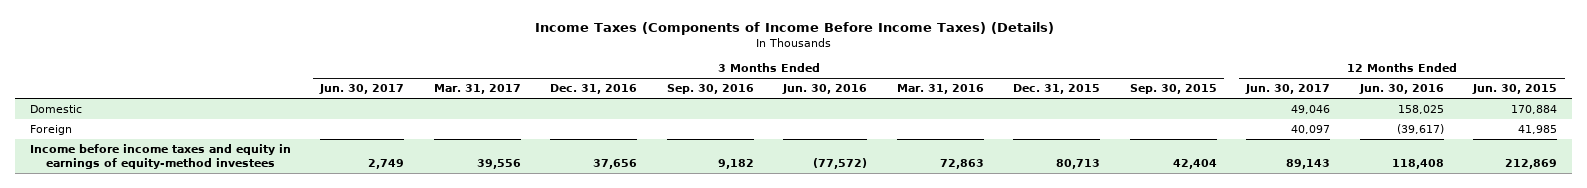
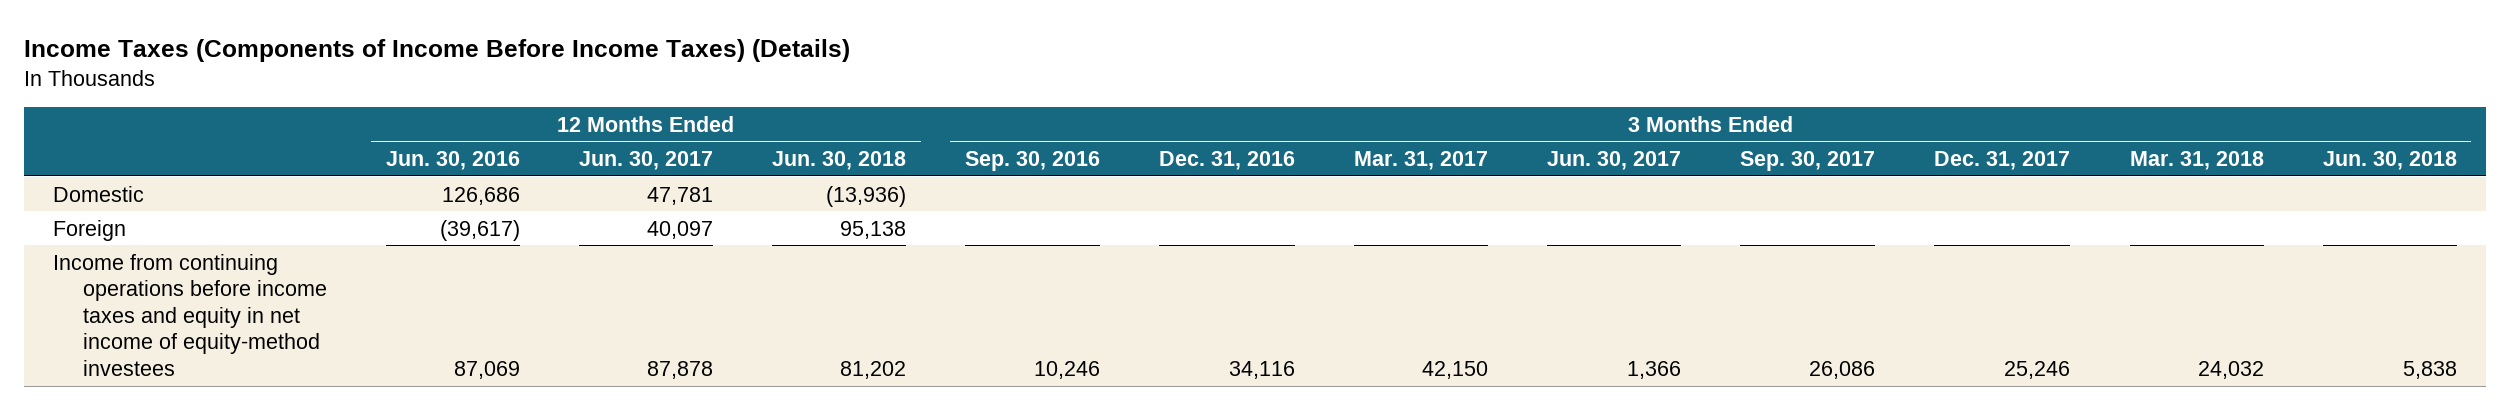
- | 3 Months Ended Jun. 30, 2017 | 3 Months Ended Mar. 31, 2017 | 3 Months Ended Dec. 31, 2016 | 3 Months Ended Sep. 30, 2016 | 3 Months Ended Jun. 30, 2016 | 3 Months Ended Mar. 31, 2016 | 3 Months Ended Dec. 31, 2015 | 3 Months Ended Sep. 30, 2015 | 12 Months Ended Jun. 30, 2017 | 12 Months Ended Jun. 30, 2016 | 12 Months Ended Jun. 30, 2015
+ | 12 Months Ended Jun. 30, 2016 | 12 Months Ended Jun. 30, 2017 | 12 Months Ended Jun. 30, 2018 | 3 Months Ended Sep. 30, 2016 | 3 Months Ended Dec. 31, 2016 | 3 Months Ended Mar. 31, 2017 | 3 Months Ended Jun. 30, 2017 | 3 Months Ended Sep. 30, 2017 | 3 Months Ended Dec. 31, 2017 | 3 Months Ended Mar. 31, 2018 | 3 Months Ended Jun. 30, 2018
- Domestic | | | | | | | | | 49,046 | 158,025 | 170,884
+ Domestic | 126,686 | 47,781 | (13,936) | | | | | | | |
- Income before income taxes and equity in earnings of equity-method investees | 2,749 | 39,556 | 37,656 | 9,182 | (77,572) | 72,863 | 80,713 | 42,404 | 89,143 | 118,408 | 212,869
+ Income from continuing operations before income taxes and equity in net income of equity-method investees | 87,069 | 87,878 | 81,202 | 10,246 | 34,116 | 42,150 | 1,366 | 26,086 | 25,246 | 24,032 | 5,838

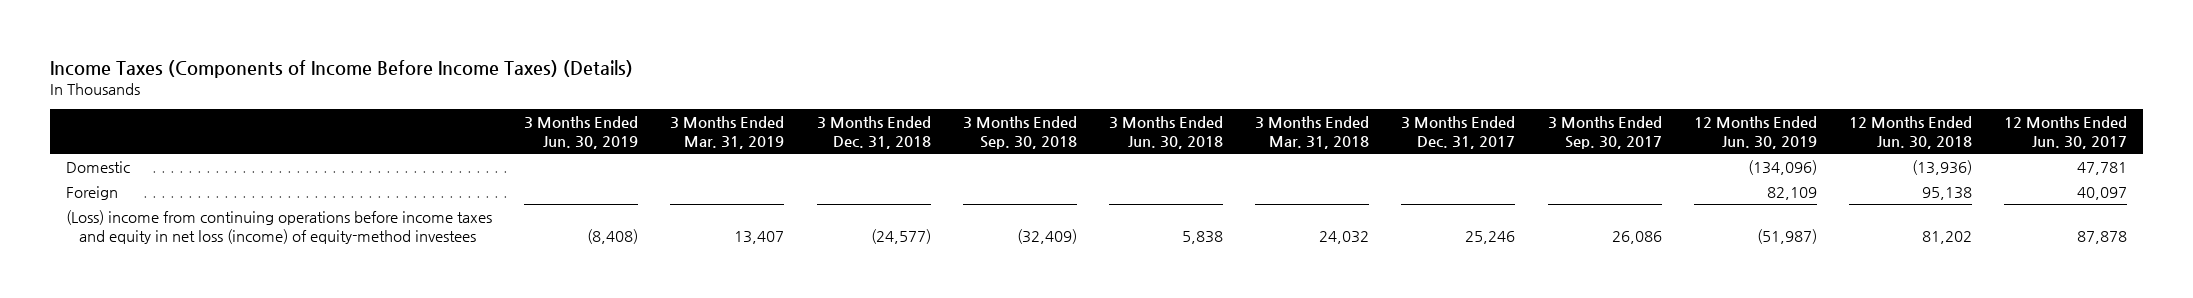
- | 12 Months Ended Jun. 30, 2016 | 12 Months Ended Jun. 30, 2017 | 12 Months Ended Jun. 30, 2018 | 3 Months Ended Sep. 30, 2016 | 3 Months Ended Dec. 31, 2016 | 3 Months Ended Mar. 31, 2017 | 3 Months Ended Jun. 30, 2017 | 3 Months Ended Sep. 30, 2017 | 3 Months Ended Dec. 31, 2017 | 3 Months Ended Mar. 31, 2018 | 3 Months Ended Jun. 30, 2018
+ | 3 Months Ended Jun. 30, 2019 | 3 Months Ended Mar. 31, 2019 | 3 Months Ended Dec. 31, 2018 | 3 Months Ended Sep. 30, 2018 | 3 Months Ended Jun. 30, 2018 | 3 Months Ended Mar. 31, 2018 | 3 Months Ended Dec. 31, 2017 | 3 Months Ended Sep. 30, 2017 | 12 Months Ended Jun. 30, 2019 | 12 Months Ended Jun. 30, 2018 | 12 Months Ended Jun. 30, 2017
- Income from continuing operations before income taxes and equity in net income of equity-method investees | 87,069 | 87,878 | 81,202 | 10,246 | 34,116 | 42,150 | 1,366 | 26,086 | 25,246 | 24,032 | 5,838
+ (Loss) income from continuing operations before income taxes and equity in net loss (income) of equity-method investees | (8,408) | 13,407 | (24,577) | (32,409) | 5,838 | 24,032 | 25,246 | 26,086 | (51,987) | 81,202 | 87,878

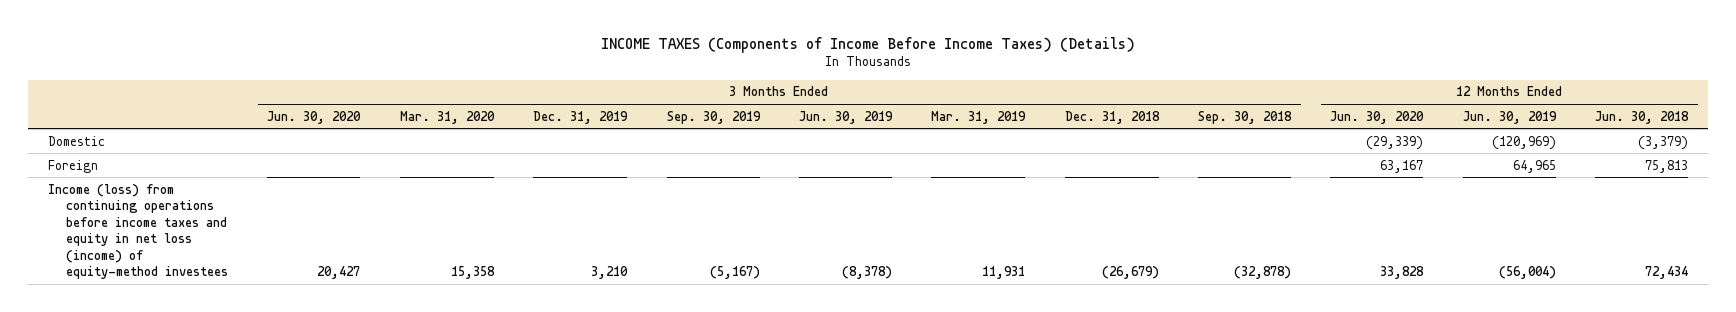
- Income Taxes (Components of Income Before Income Taxes) (Details)
+ INCOME TAXES (Components of Income Before Income Taxes) (Details)
- | 3 Months Ended Jun. 30, 2019 | 3 Months Ended Mar. 31, 2019 | 3 Months Ended Dec. 31, 2018 | 3 Months Ended Sep. 30, 2018 | 3 Months Ended Jun. 30, 2018 | 3 Months Ended Mar. 31, 2018 | 3 Months Ended Dec. 31, 2017 | 3 Months Ended Sep. 30, 2017 | 12 Months Ended Jun. 30, 2019 | 12 Months Ended Jun. 30, 2018 | 12 Months Ended Jun. 30, 2017
+ | 3 Months Ended Jun. 30, 2020 | 3 Months Ended Mar. 31, 2020 | 3 Months Ended Dec. 31, 2019 | 3 Months Ended Sep. 30, 2019 | 3 Months Ended Jun. 30, 2019 | 3 Months Ended Mar. 31, 2019 | 3 Months Ended Dec. 31, 2018 | 3 Months Ended Sep. 30, 2018 | 12 Months Ended Jun. 30, 2020 | 12 Months Ended Jun. 30, 2019 | 12 Months Ended Jun. 30, 2018
- Domestic | | | | | | | | | (134,096) | (13,936) | 47,781
- Foreign | | | | | | | | | 82,109 | 95,138 | 40,097
- (Loss) income from continuing operations before income taxes and equity in net loss (income) of equity-method investees | (8,408) | 13,407 | (24,577) | (32,409) | 5,838 | 24,032 | 25,246 | 26,086 | (51,987) | 81,202 | 87,878
+ Domestic | | | | | | | | | (29,339) | (120,969) | (3,379)
+ Foreign | | | | | | | | | 63,167 | 64,965 | 75,813
+ Income (loss) from continuing operations before income taxes and equity in net loss (income) of equity-method investees | 20,427 | 15,358 | 3,210 | (5,167) | (8,378) | 11,931 | (26,679) | (32,878) | 33,828 | (56,004) | 72,434

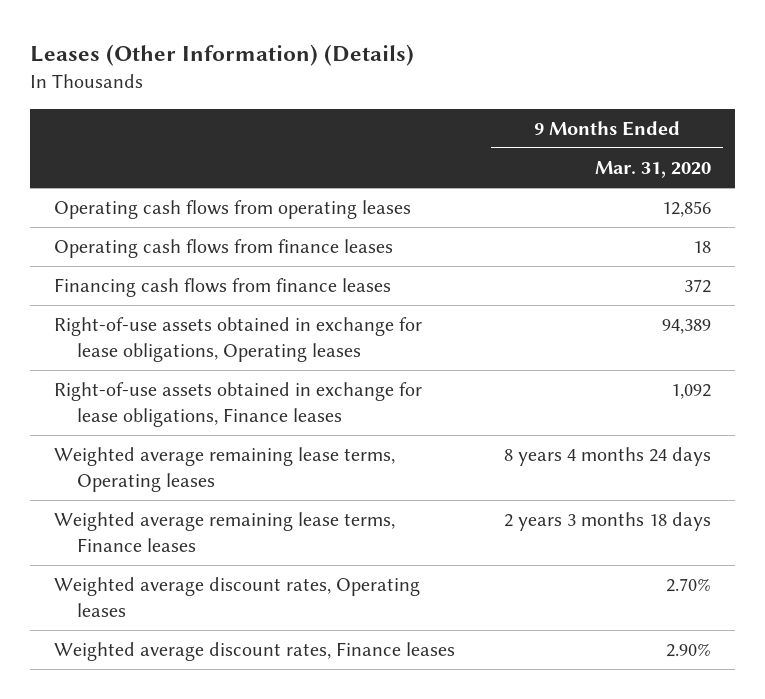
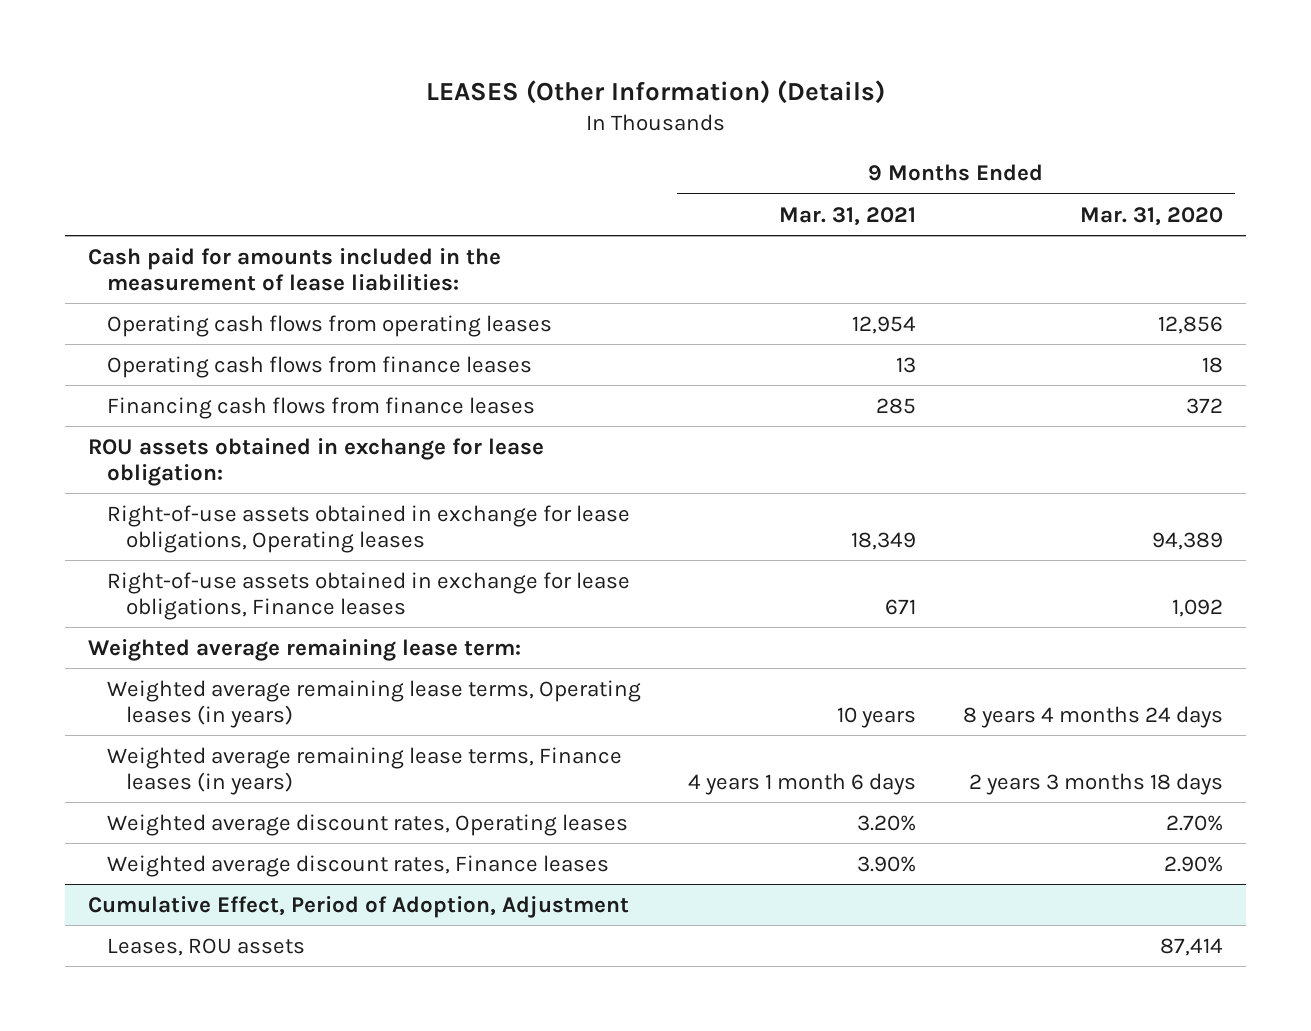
- Leases (Other Information) (Details)
+ LEASES (Other Information) (Details)
- | 9 Months Ended Mar. 31, 2020
+ | 9 Months Ended Mar. 31, 2021 | 9 Months Ended Mar. 31, 2020
+ Cash paid for amounts included in the measurement of lease liabilities:
+ ROU assets obtained in exchange for lease obligation:
- Weighted average remaining lease terms, Operating leases | 8 years 4 months 24 days
- Weighted average remaining lease terms, Finance leases | 2 years 3 months 18 days
+ Weighted average remaining lease term:
+ Weighted average remaining lease terms, Operating leases (in years) | 10 years | 8 years 4 months 24 days
+ Weighted average remaining lease terms, Finance leases (in years) | 4 years 1 month 6 days | 2 years 3 months 18 days
+ Cumulative Effect, Period of Adoption, Adjustment
+ Leases, ROU assets | | 87,414

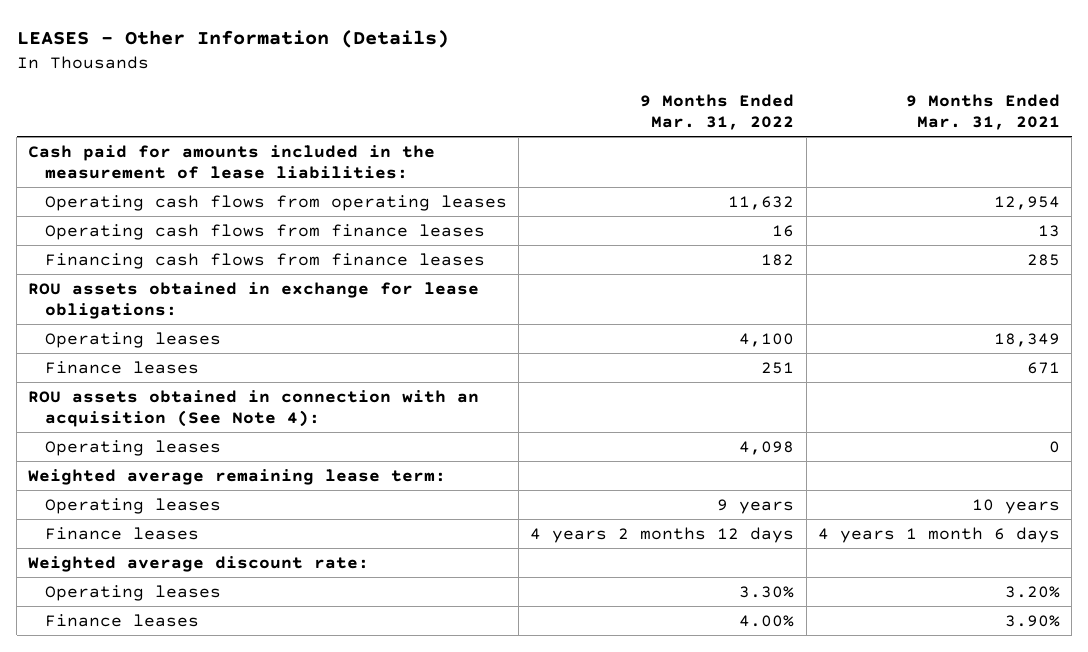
- LEASES (Other Information) (Details)
+ LEASES - Other Information (Details)
- | 9 Months Ended Mar. 31, 2021 | 9 Months Ended Mar. 31, 2020
+ | 9 Months Ended Mar. 31, 2022 | 9 Months Ended Mar. 31, 2021
- ROU assets obtained in exchange for lease obligation:
- Right-of-use assets obtained in exchange for lease obligations, Operating leases | 18,349 | 94,389
- Right-of-use assets obtained in exchange for lease obligations, Finance leases | 671 | 1,092
+ ROU assets obtained in exchange for lease obligations:
+ Operating leases | 4,100 | 18,349
+ Finance leases | 251 | 671
+ ROU assets obtained in connection with an acquisition (See Note 4):
+ Operating leases | 4,098 | 0
- Weighted average remaining lease terms, Operating leases (in years) | 10 years | 8 years 4 months 24 days
- Weighted average remaining lease terms, Finance leases (in years) | 4 years 1 month 6 days | 2 years 3 months 18 days
- Weighted average discount rates, Operating leases | 3.20% | 2.70%
- Weighted average discount rates, Finance leases | 3.90% | 2.90%
- Cumulative Effect, Period of Adoption, Adjustment
- Leases, ROU assets | | 87,414
+ Operating leases | 9 years | 10 years
+ Finance leases | 4 years 2 months 12 days | 4 years 1 month 6 days
+ Weighted average discount rate:
+ Operating leases | 3.30% | 3.20%
+ Finance leases | 4.00% | 3.90%

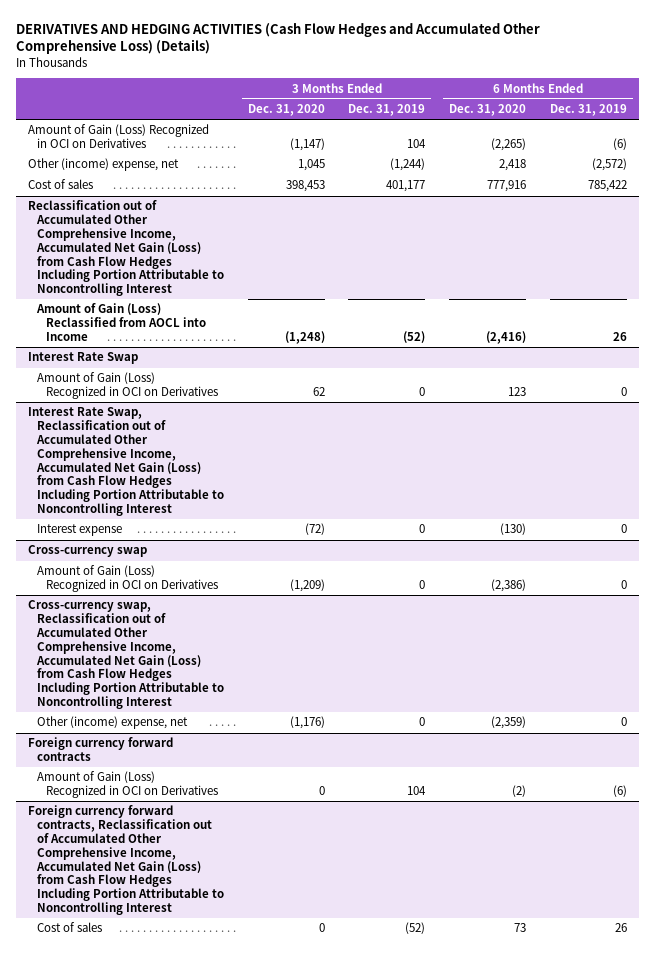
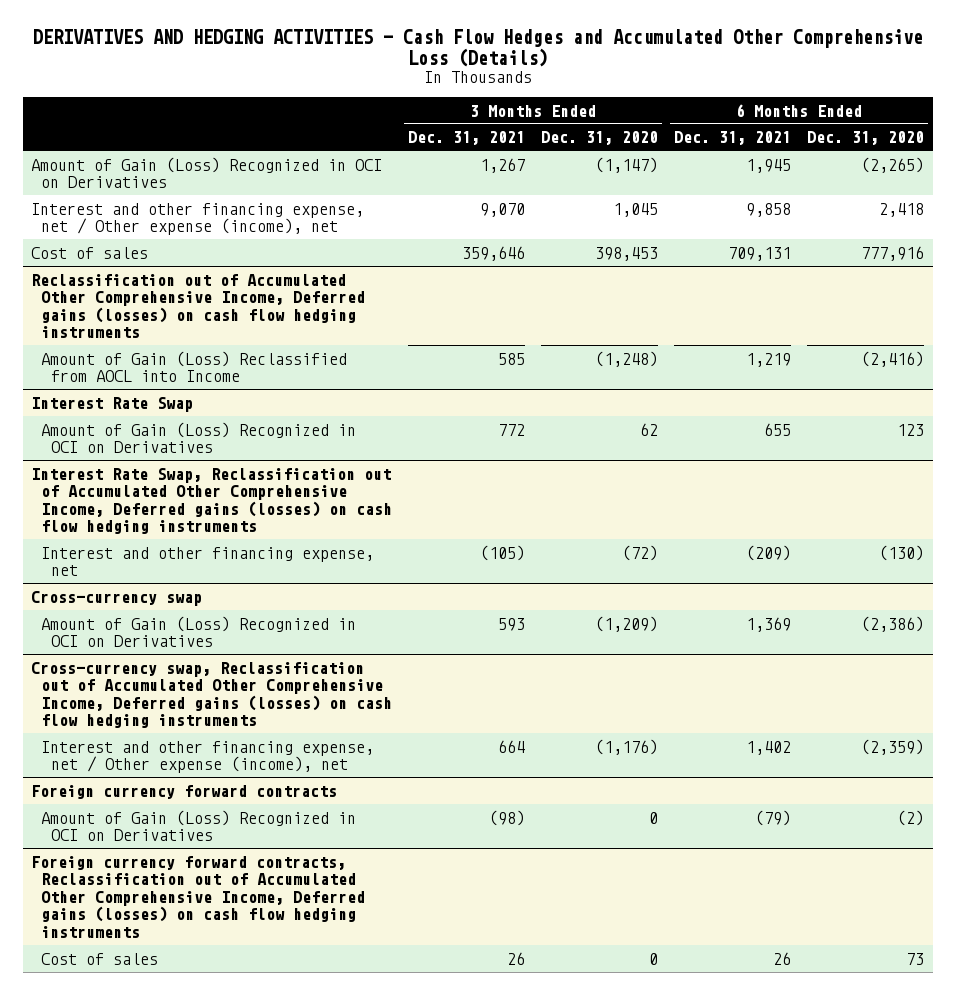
- DERIVATIVES AND HEDGING ACTIVITIES (Cash Flow Hedges and Accumulated Other Comprehensive Loss) (Details)
+ DERIVATIVES AND HEDGING ACTIVITIES - Cash Flow Hedges and Accumulated Other Comprehensive Loss (Details)
- | 3 Months Ended Dec. 31, 2020 | 3 Months Ended Dec. 31, 2019 | 6 Months Ended Dec. 31, 2020 | 6 Months Ended Dec. 31, 2019
+ | 3 Months Ended Dec. 31, 2021 | 3 Months Ended Dec. 31, 2020 | 6 Months Ended Dec. 31, 2021 | 6 Months Ended Dec. 31, 2020
- Other (income) expense, net | 1,045 | (1,244) | 2,418 | (2,572)
+ Interest and other financing expense, net / Other expense (income), net | 9,070 | 1,045 | 9,858 | 2,418
- Reclassification out of Accumulated Other Comprehensive Income, Accumulated Net Gain (Loss) from Cash Flow Hedges Including Portion Attributable to Noncontrolling Interest
+ Reclassification out of Accumulated Other Comprehensive Income, Deferred gains (losses) on cash flow hedging instruments
- Interest Rate Swap, Reclassification out of Accumulated Other Comprehensive Income, Accumulated Net Gain (Loss) from Cash Flow Hedges Including Portion Attributable to Noncontrolling Interest
- Interest expense | (72) | 0 | (130) | 0
+ Interest Rate Swap, Reclassification out of Accumulated Other Comprehensive Income, Deferred gains (losses) on cash flow hedging instruments
+ Interest and other financing expense, net | (105) | (72) | (209) | (130)
- Cross-currency swap, Reclassification out of Accumulated Other Comprehensive Income, Accumulated Net Gain (Loss) from Cash Flow Hedges Including Portion Attributable to Noncontrolling Interest
- Other (income) expense, net | (1,176) | 0 | (2,359) | 0
+ Cross-currency swap, Reclassification out of Accumulated Other Comprehensive Income, Deferred gains (losses) on cash flow hedging instruments
+ Interest and other financing expense, net / Other expense (income), net | 664 | (1,176) | 1,402 | (2,359)
- Foreign currency forward contracts, Reclassification out of Accumulated Other Comprehensive Income, Accumulated Net Gain (Loss) from Cash Flow Hedges Including Portion Attributable to Noncontrolling Interest
+ Foreign currency forward contracts, Reclassification out of Accumulated Other Comprehensive Income, Deferred gains (losses) on cash flow hedging instruments

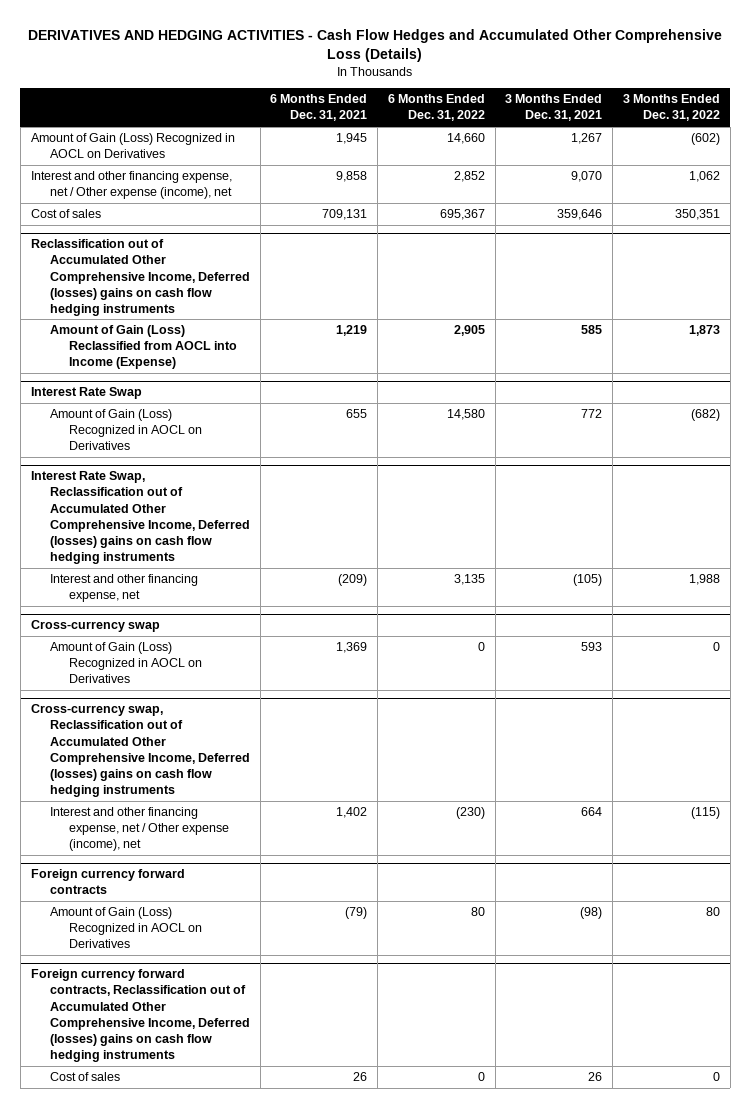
- | 3 Months Ended Dec. 31, 2021 | 3 Months Ended Dec. 31, 2020 | 6 Months Ended Dec. 31, 2021 | 6 Months Ended Dec. 31, 2020
+ | 6 Months Ended Dec. 31, 2021 | 6 Months Ended Dec. 31, 2022 | 3 Months Ended Dec. 31, 2021 | 3 Months Ended Dec. 31, 2022
- Amount of Gain (Loss) Recognized in OCI on Derivatives | 1,267 | (1,147) | 1,945 | (2,265)
+ Amount of Gain (Loss) Recognized in AOCL on Derivatives | 1,945 | 14,660 | 1,267 | (602)
- Reclassification out of Accumulated Other Comprehensive Income, Deferred gains (losses) on cash flow hedging instruments
- Amount of Gain (Loss) Reclassified from AOCL into Income | 585 | (1,248) | 1,219 | (2,416)
+ Reclassification out of Accumulated Other Comprehensive Income, Deferred (losses) gains on cash flow hedging instruments
+ Amount of Gain (Loss) Reclassified from AOCL into Income (Expense) | 1,219 | 2,905 | 585 | 1,873
@ Interest Rate Swap
- Amount of Gain (Loss) Recognized in OCI on Derivatives | 772 | 62 | 655 | 123
- Interest Rate Swap, Reclassification out of Accumulated Other Comprehensive Income, Deferred gains (losses) on cash flow hedging instruments
@ Interest Rate Swap
+ Amount of Gain (Loss) Recognized in AOCL on Derivatives | 655 | 14,580 | 772 | (682)
+ Interest Rate Swap, Reclassification out of Accumulated Other Comprehensive Income, Deferred (losses) gains on cash flow hedging instruments
@ Cross-currency swap
- Amount of Gain (Loss) Recognized in OCI on Derivatives | 593 | (1,209) | 1,369 | (2,386)
- Cross-currency swap, Reclassification out of Accumulated Other Comprehensive Income, Deferred gains (losses) on cash flow hedging instruments
@ Cross-currency swap
+ Amount of Gain (Loss) Recognized in AOCL on Derivatives | 1,369 | 0 | 593 | 0
+ Cross-currency swap, Reclassification out of Accumulated Other Comprehensive Income, Deferred (losses) gains on cash flow hedging instruments
@ Foreign currency forward contracts
- Amount of Gain (Loss) Recognized in OCI on Derivatives | (98) | 0 | (79) | (2)
- Foreign currency forward contracts, Reclassification out of Accumulated Other Comprehensive Income, Deferred gains (losses) on cash flow hedging instruments
@ Foreign currency forward contracts
+ Amount of Gain (Loss) Recognized in AOCL on Derivatives | (79) | 80 | (98) | 80
+ Foreign currency forward contracts, Reclassification out of Accumulated Other Comprehensive Income, Deferred (losses) gains on cash flow hedging instruments

